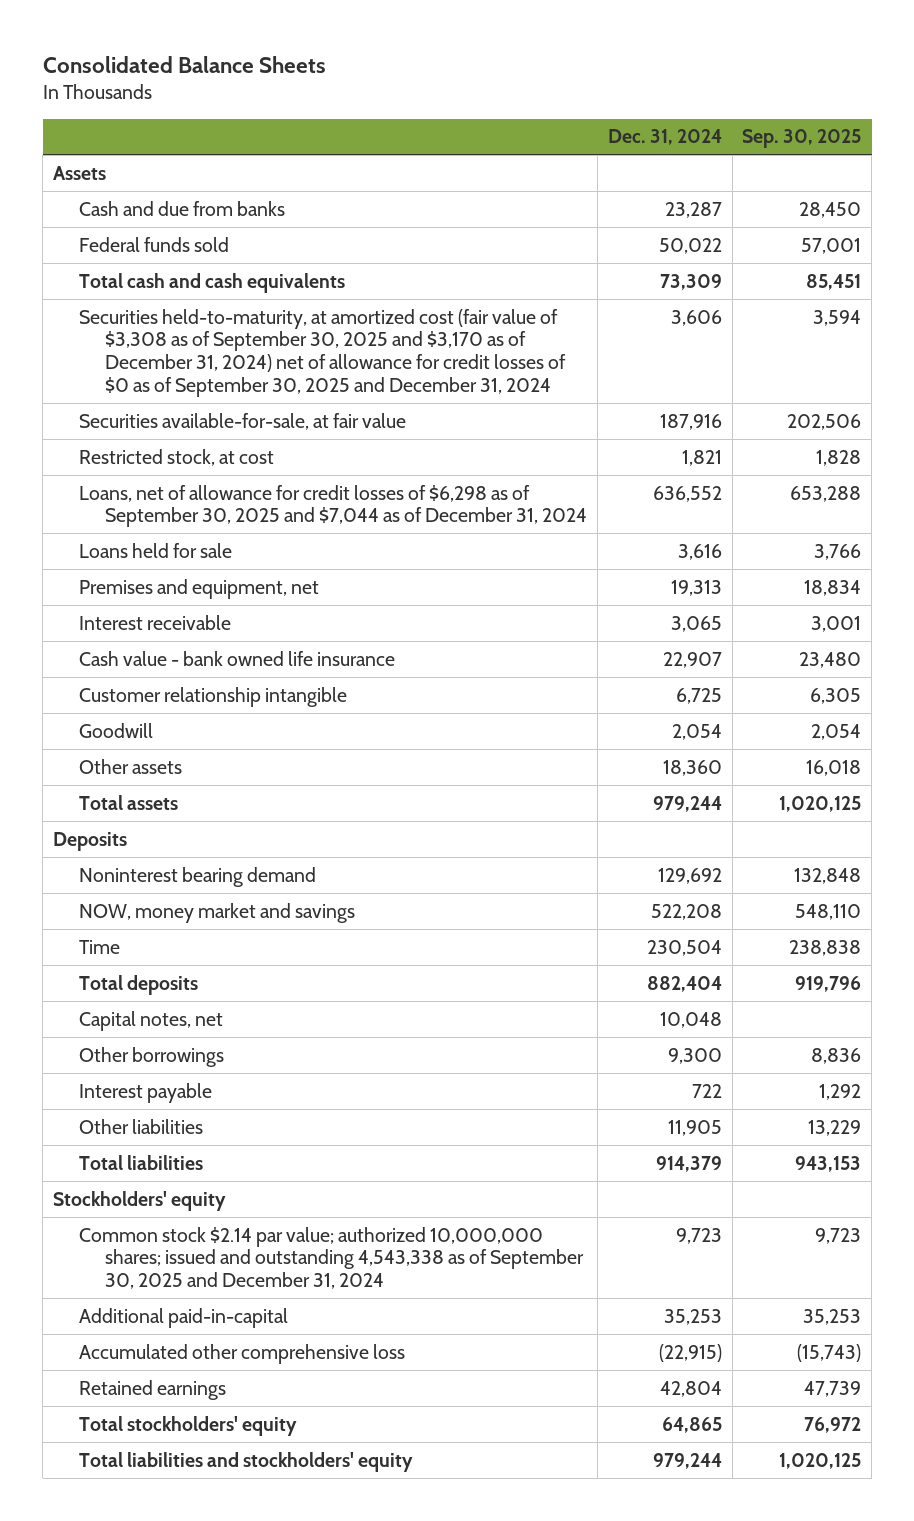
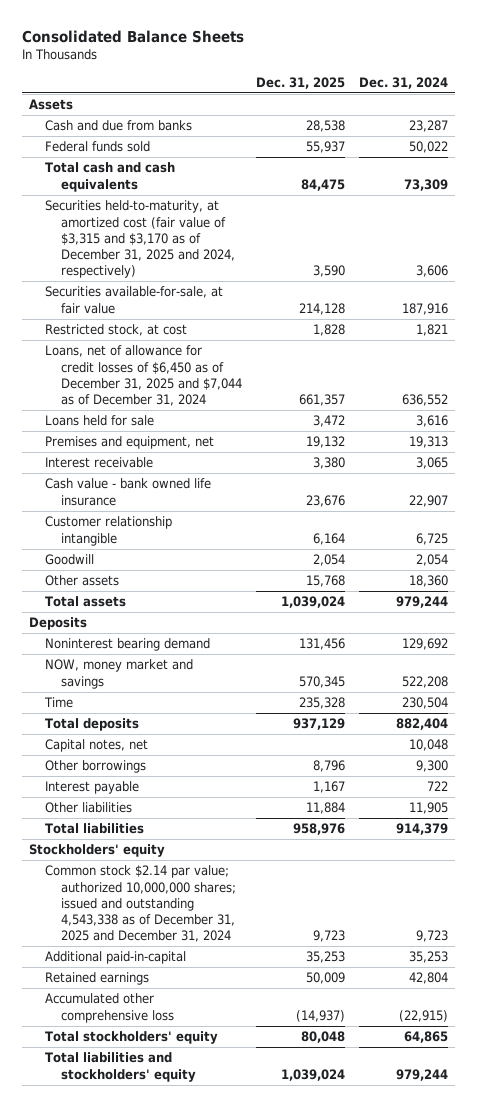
- | Dec. 31, 2024 | Sep. 30, 2025
+ | Dec. 31, 2025 | Dec. 31, 2024
- Securities held-to-maturity, at amortized cost (fair value of $3,308 as of September 30, 2025 and $3,170 as of December 31, 2024) net of allowance for credit losses of $0 as of September 30, 2025 and December 31, 2024 | 3,606 | 3,594
+ Securities held-to-maturity, at amortized cost (fair value of $3,315 and $3,170 as of December 31, 2025 and 2024, respectively) | 3,590 | 3,606
- Loans, net of allowance for credit losses of $6,298 as of September 30, 2025 and $7,044 as of December 31, 2024 | 636,552 | 653,288
+ Loans, net of allowance for credit losses of $6,450 as of December 31, 2025 and $7,044 as of December 31, 2024 | 661,357 | 636,552
- Common stock $2.14 par value; authorized 10,000,000 shares; issued and outstanding 4,543,338 as of September 30, 2025 and December 31, 2024 | 9,723 | 9,723
+ Common stock $2.14 par value; authorized 10,000,000 shares; issued and outstanding 4,543,338 as of December 31, 2025 and December 31, 2024 | 9,723 | 9,723
moved down: Accumulated other comprehensive loss | (14,937) | (22,915)

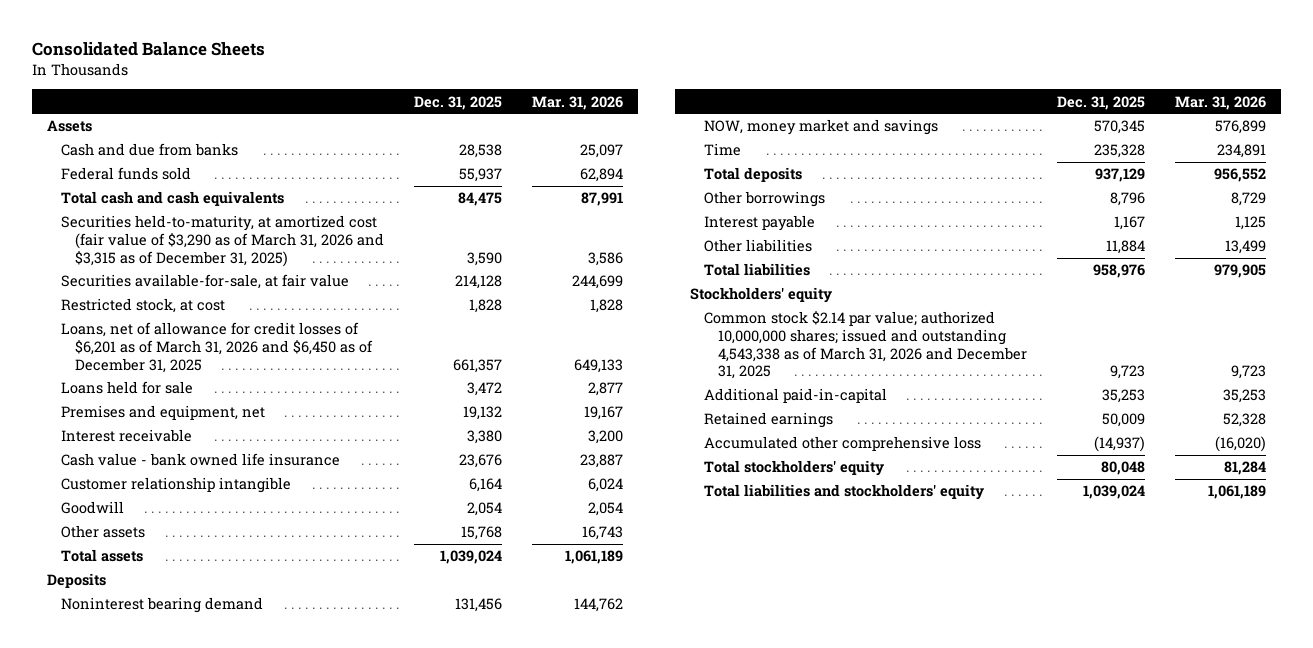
- | Dec. 31, 2025 | Dec. 31, 2024
+ | Dec. 31, 2025 | Mar. 31, 2026
- Securities held-to-maturity, at amortized cost (fair value of $3,315 and $3,170 as of December 31, 2025 and 2024, respectively) | 3,590 | 3,606
+ Securities held-to-maturity, at amortized cost (fair value of $3,290 as of March 31, 2026 and $3,315 as of December 31, 2025) | 3,590 | 3,586
- Loans, net of allowance for credit losses of $6,450 as of December 31, 2025 and $7,044 as of December 31, 2024 | 661,357 | 636,552
+ Loans, net of allowance for credit losses of $6,201 as of March 31, 2026 and $6,450 as of December 31, 2025 | 661,357 | 649,133
- Capital notes, net | | 10,048
- Common stock $2.14 par value; authorized 10,000,000 shares; issued and outstanding 4,543,338 as of December 31, 2025 and December 31, 2024 | 9,723 | 9,723
+ Common stock $2.14 par value; authorized 10,000,000 shares; issued and outstanding 4,543,338 as of March 31, 2026 and December 31, 2025 | 9,723 | 9,723

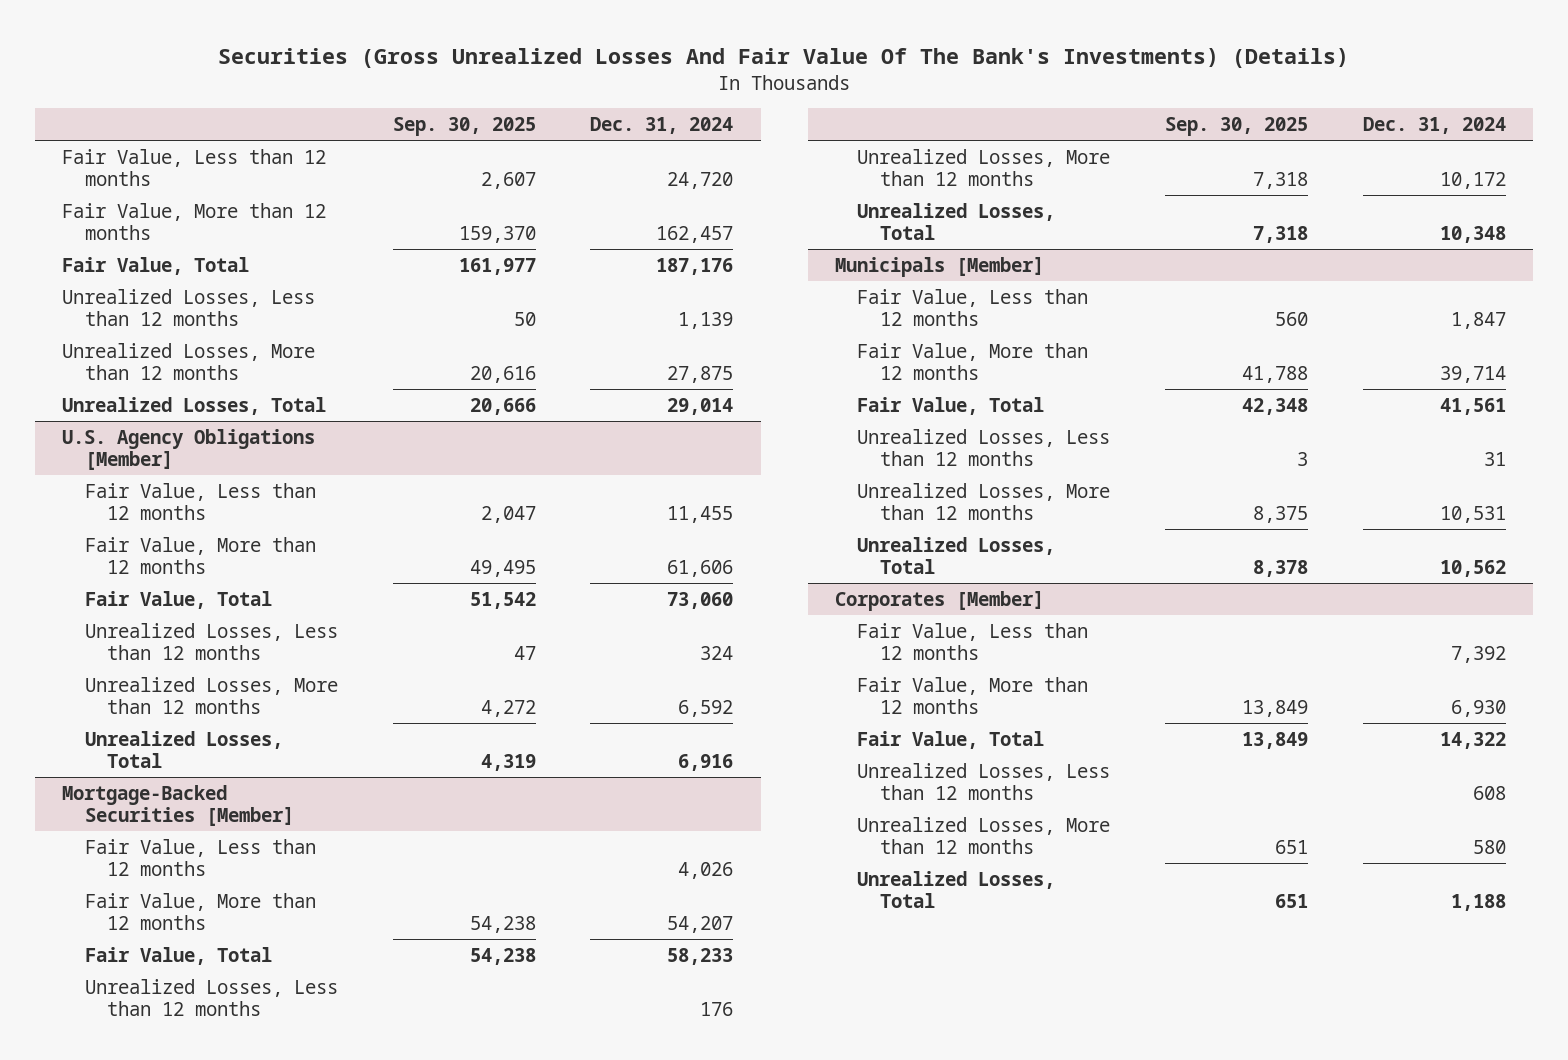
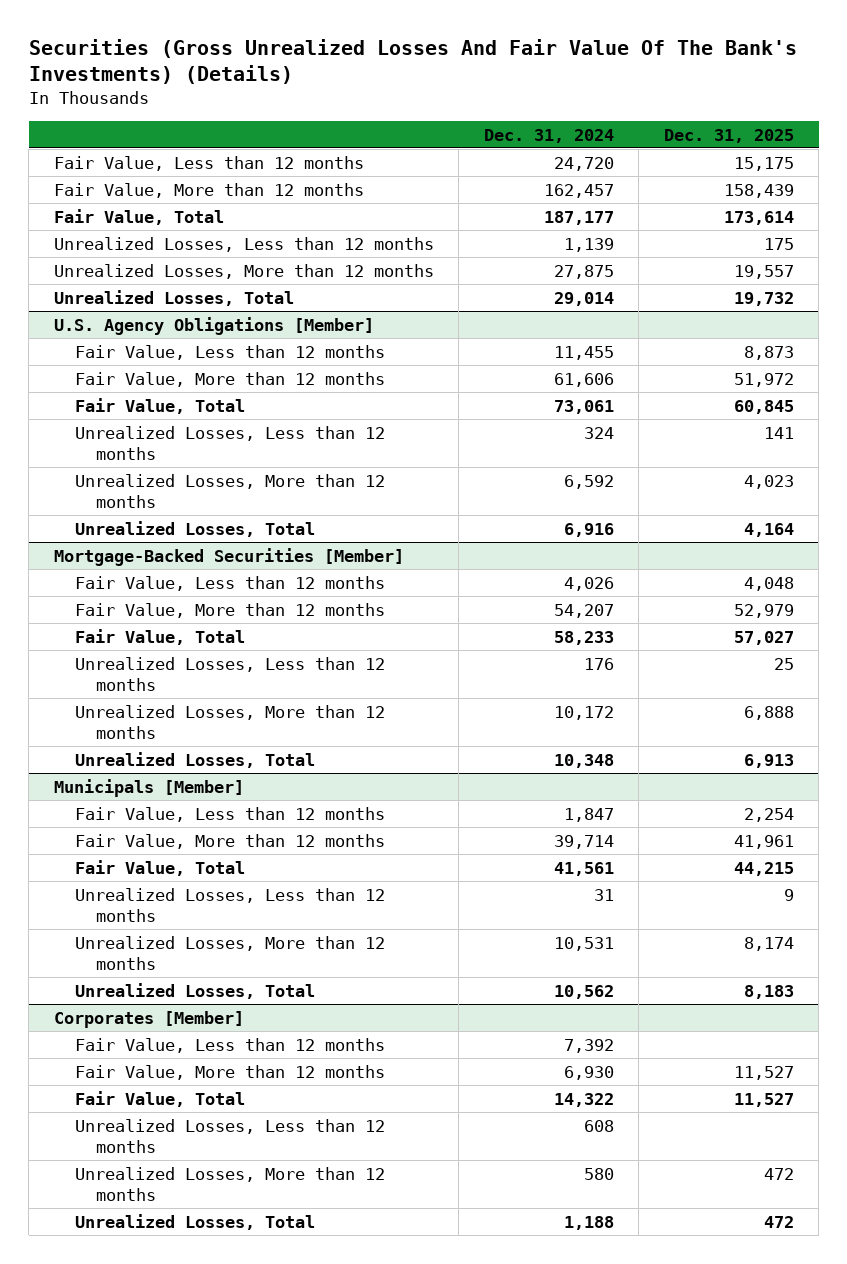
- | Sep. 30, 2025 | Dec. 31, 2024
+ | Dec. 31, 2024 | Dec. 31, 2025
- Fair Value, Total | 161,977 | 187,176
+ Fair Value, Total | 187,177 | 173,614
@ U.S. Agency Obligations [Member]
- Fair Value, Total | 51,542 | 73,060
+ Fair Value, Total | 73,061 | 60,845

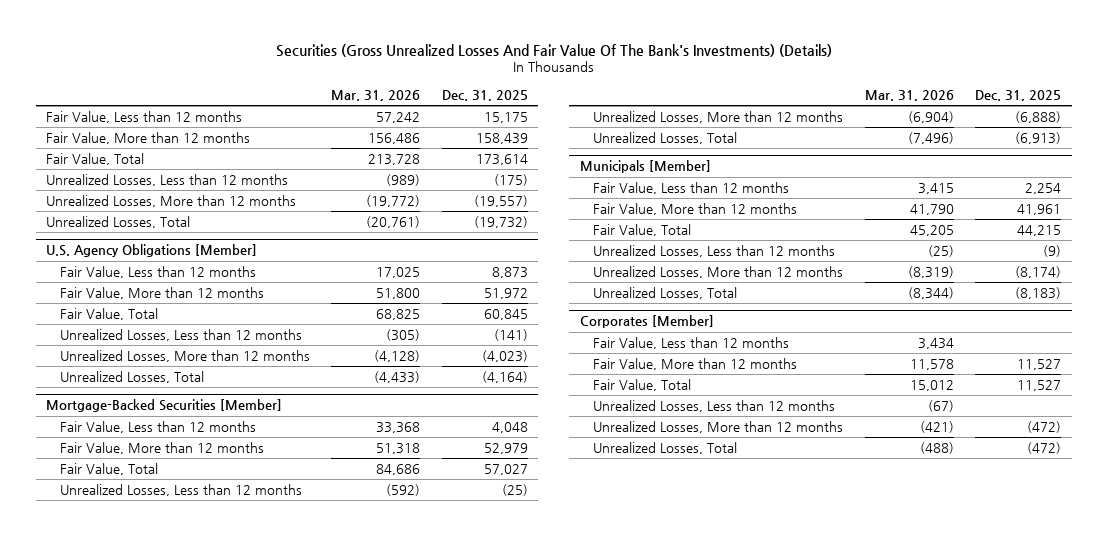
- | Dec. 31, 2024 | Dec. 31, 2025
+ | Mar. 31, 2026 | Dec. 31, 2025
- Unrealized Losses, Less than 12 months | 1,139 | 175
- Unrealized Losses, More than 12 months | 27,875 | 19,557
- Unrealized Losses, Total | 29,014 | 19,732
+ Unrealized Losses, Less than 12 months | (989) | (175)
+ Unrealized Losses, More than 12 months | (19,772) | (19,557)
+ Unrealized Losses, Total | (20,761) | (19,732)
@ U.S. Agency Obligations [Member]
- Unrealized Losses, Less than 12 months | 324 | 141
- Unrealized Losses, More than 12 months | 6,592 | 4,023
- Unrealized Losses, Total | 6,916 | 4,164
+ Unrealized Losses, Less than 12 months | (305) | (141)
+ Unrealized Losses, More than 12 months | (4,128) | (4,023)
+ Unrealized Losses, Total | (4,433) | (4,164)
@ Mortgage-Backed Securities [Member]
- Unrealized Losses, Less than 12 months | 176 | 25
- Unrealized Losses, More than 12 months | 10,172 | 6,888
- Unrealized Losses, Total | 10,348 | 6,913
+ Unrealized Losses, Less than 12 months | (592) | (25)
+ Unrealized Losses, More than 12 months | (6,904) | (6,888)
+ Unrealized Losses, Total | (7,496) | (6,913)
@ Municipals [Member]
- Unrealized Losses, Less than 12 months | 31 | 9
- Unrealized Losses, More than 12 months | 10,531 | 8,174
- Unrealized Losses, Total | 10,562 | 8,183
+ Unrealized Losses, Less than 12 months | (25) | (9)
+ Unrealized Losses, More than 12 months | (8,319) | (8,174)
+ Unrealized Losses, Total | (8,344) | (8,183)
@ Corporates [Member]
- Unrealized Losses, More than 12 months | 580 | 472
- Unrealized Losses, Total | 1,188 | 472
+ Unrealized Losses, More than 12 months | (421) | (472)
+ Unrealized Losses, Total | (488) | (472)

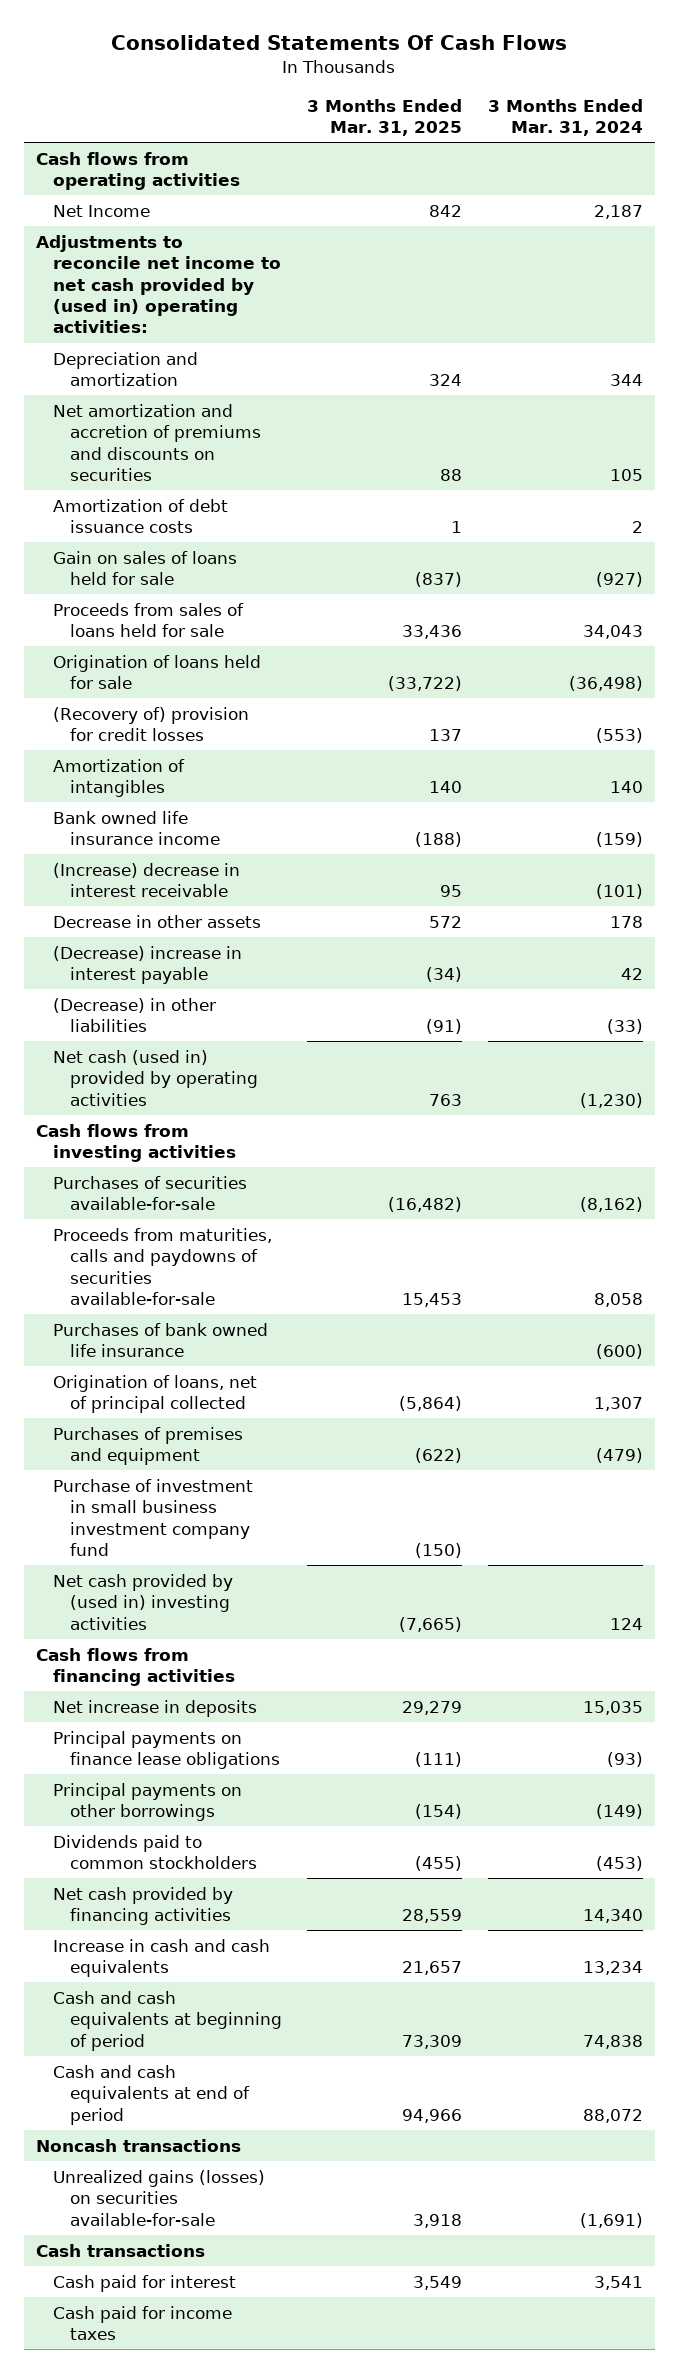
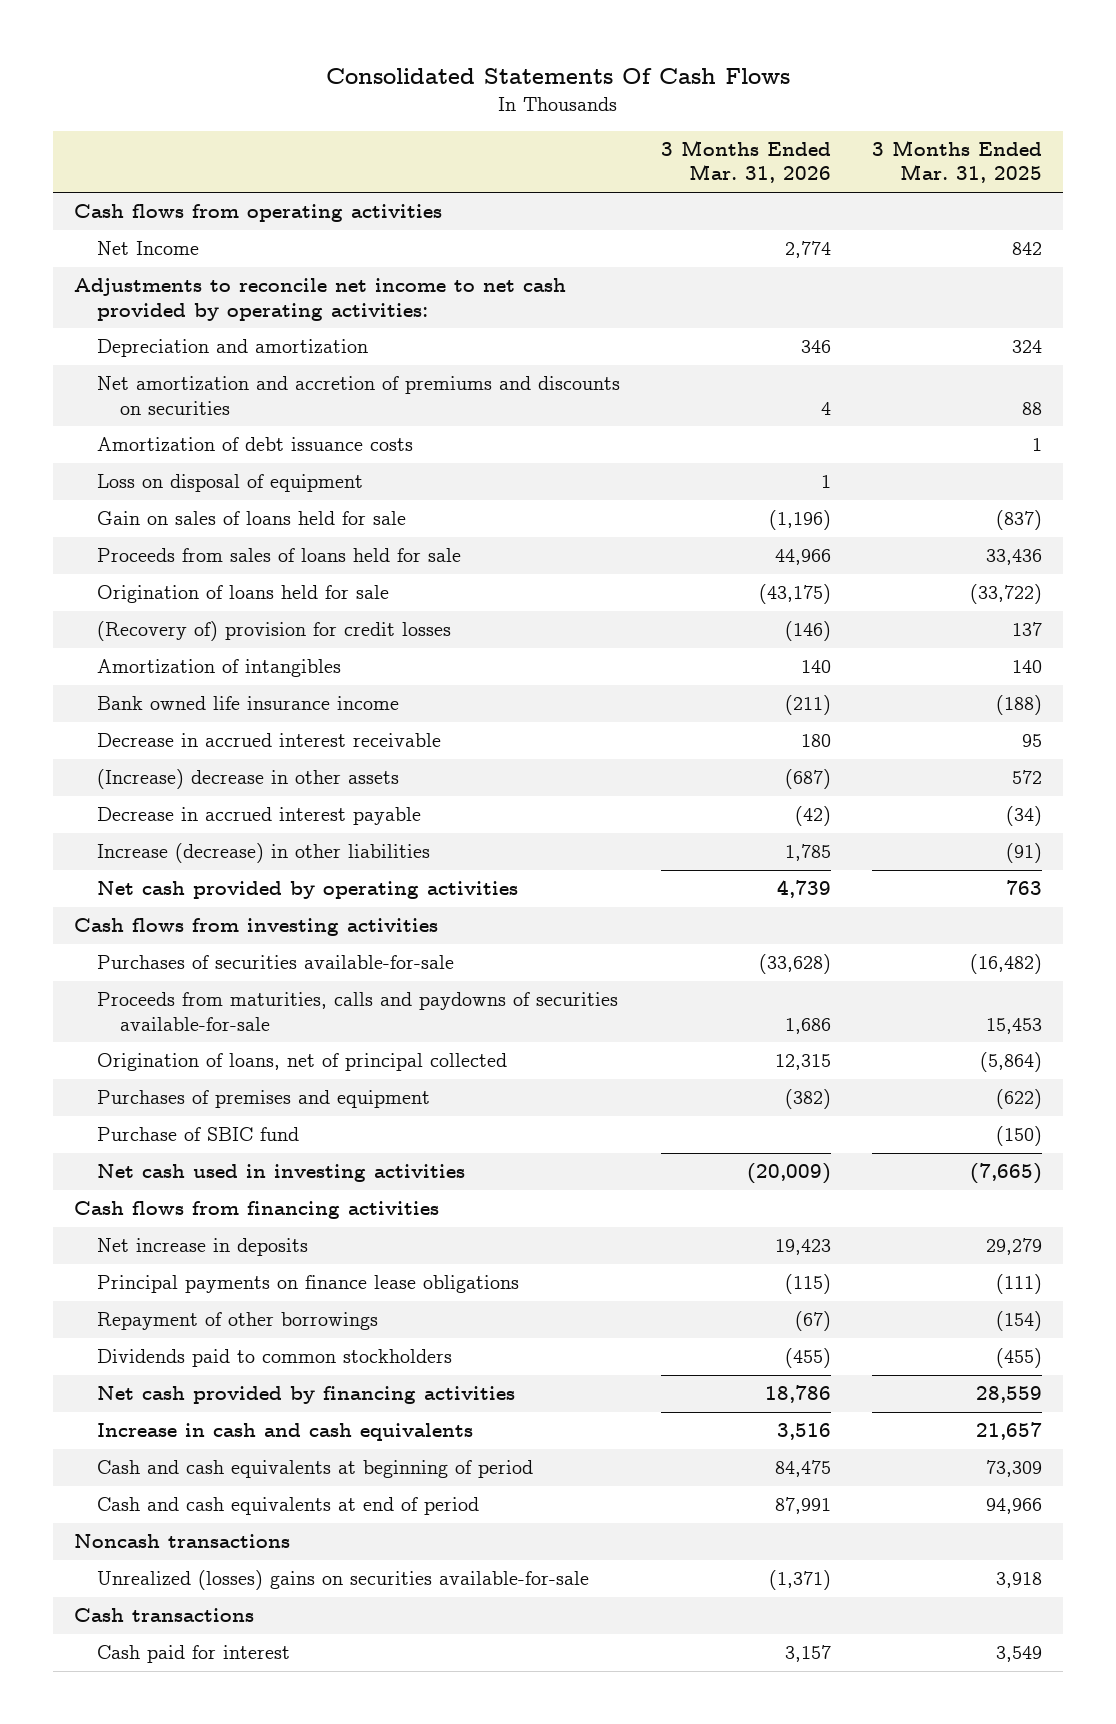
- | 3 Months Ended Mar. 31, 2025 | 3 Months Ended Mar. 31, 2024
+ | 3 Months Ended Mar. 31, 2026 | 3 Months Ended Mar. 31, 2025
- Adjustments to reconcile net income to net cash provided by (used in) operating activities:
+ Adjustments to reconcile net income to net cash provided by operating activities:
+ Loss on disposal of equipment | 1 |
- (Increase) decrease in interest receivable | 95 | (101)
- Decrease in other assets | 572 | 178
- (Decrease) increase in interest payable | (34) | 42
- (Decrease) in other liabilities | (91) | (33)
- Net cash (used in) provided by operating activities | 763 | (1,230)
+ Decrease in accrued interest receivable | 180 | 95
+ (Increase) decrease in other assets | (687) | 572
+ Decrease in accrued interest payable | (42) | (34)
+ Increase (decrease) in other liabilities | 1,785 | (91)
+ Net cash provided by operating activities | 4,739 | 763
- Purchases of bank owned life insurance | | (600)
- Purchase of investment in small business investment company fund | (150) |
- Net cash provided by (used in) investing activities | (7,665) | 124
+ Purchase of SBIC fund | | (150)
+ Net cash used in investing activities | (20,009) | (7,665)
- Principal payments on other borrowings | (154) | (149)
+ Repayment of other borrowings | (67) | (154)
- Unrealized gains (losses) on securities available-for-sale | 3,918 | (1,691)
+ Unrealized (losses) gains on securities available-for-sale | (1,371) | 3,918
- Cash paid for income taxes

